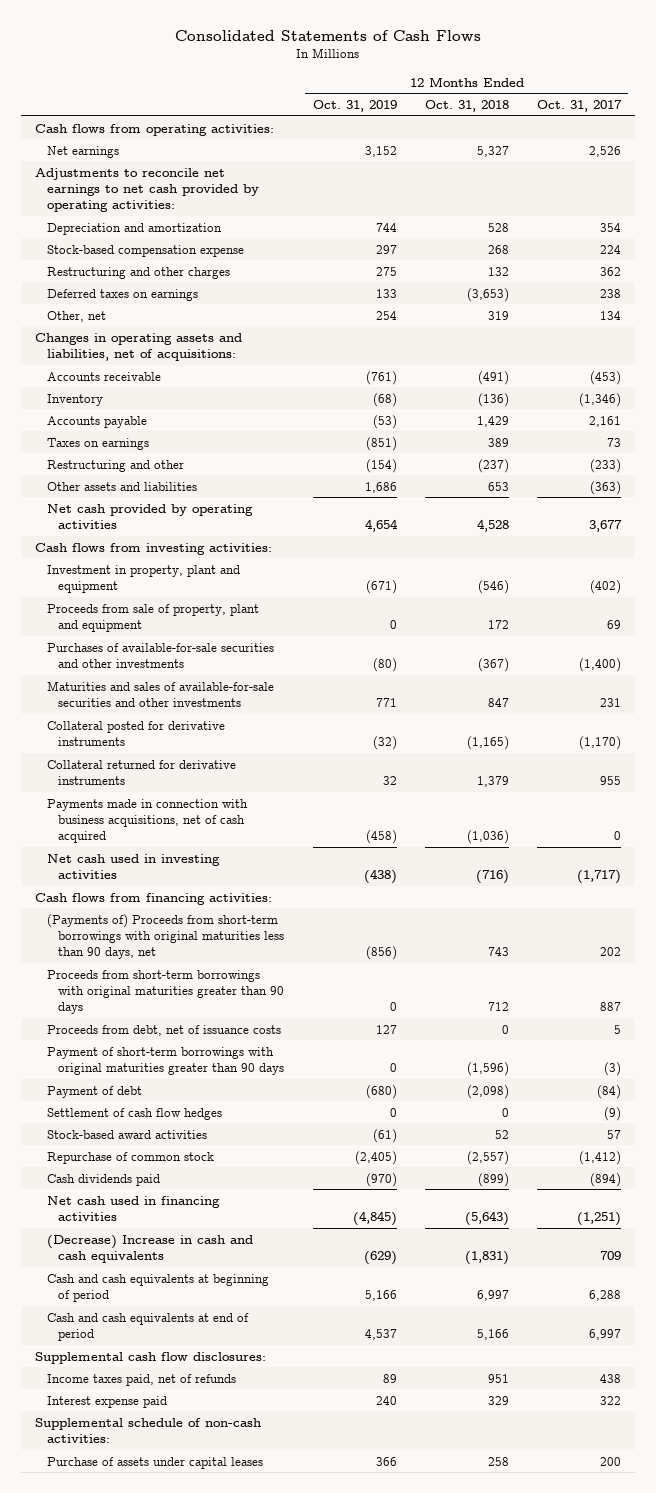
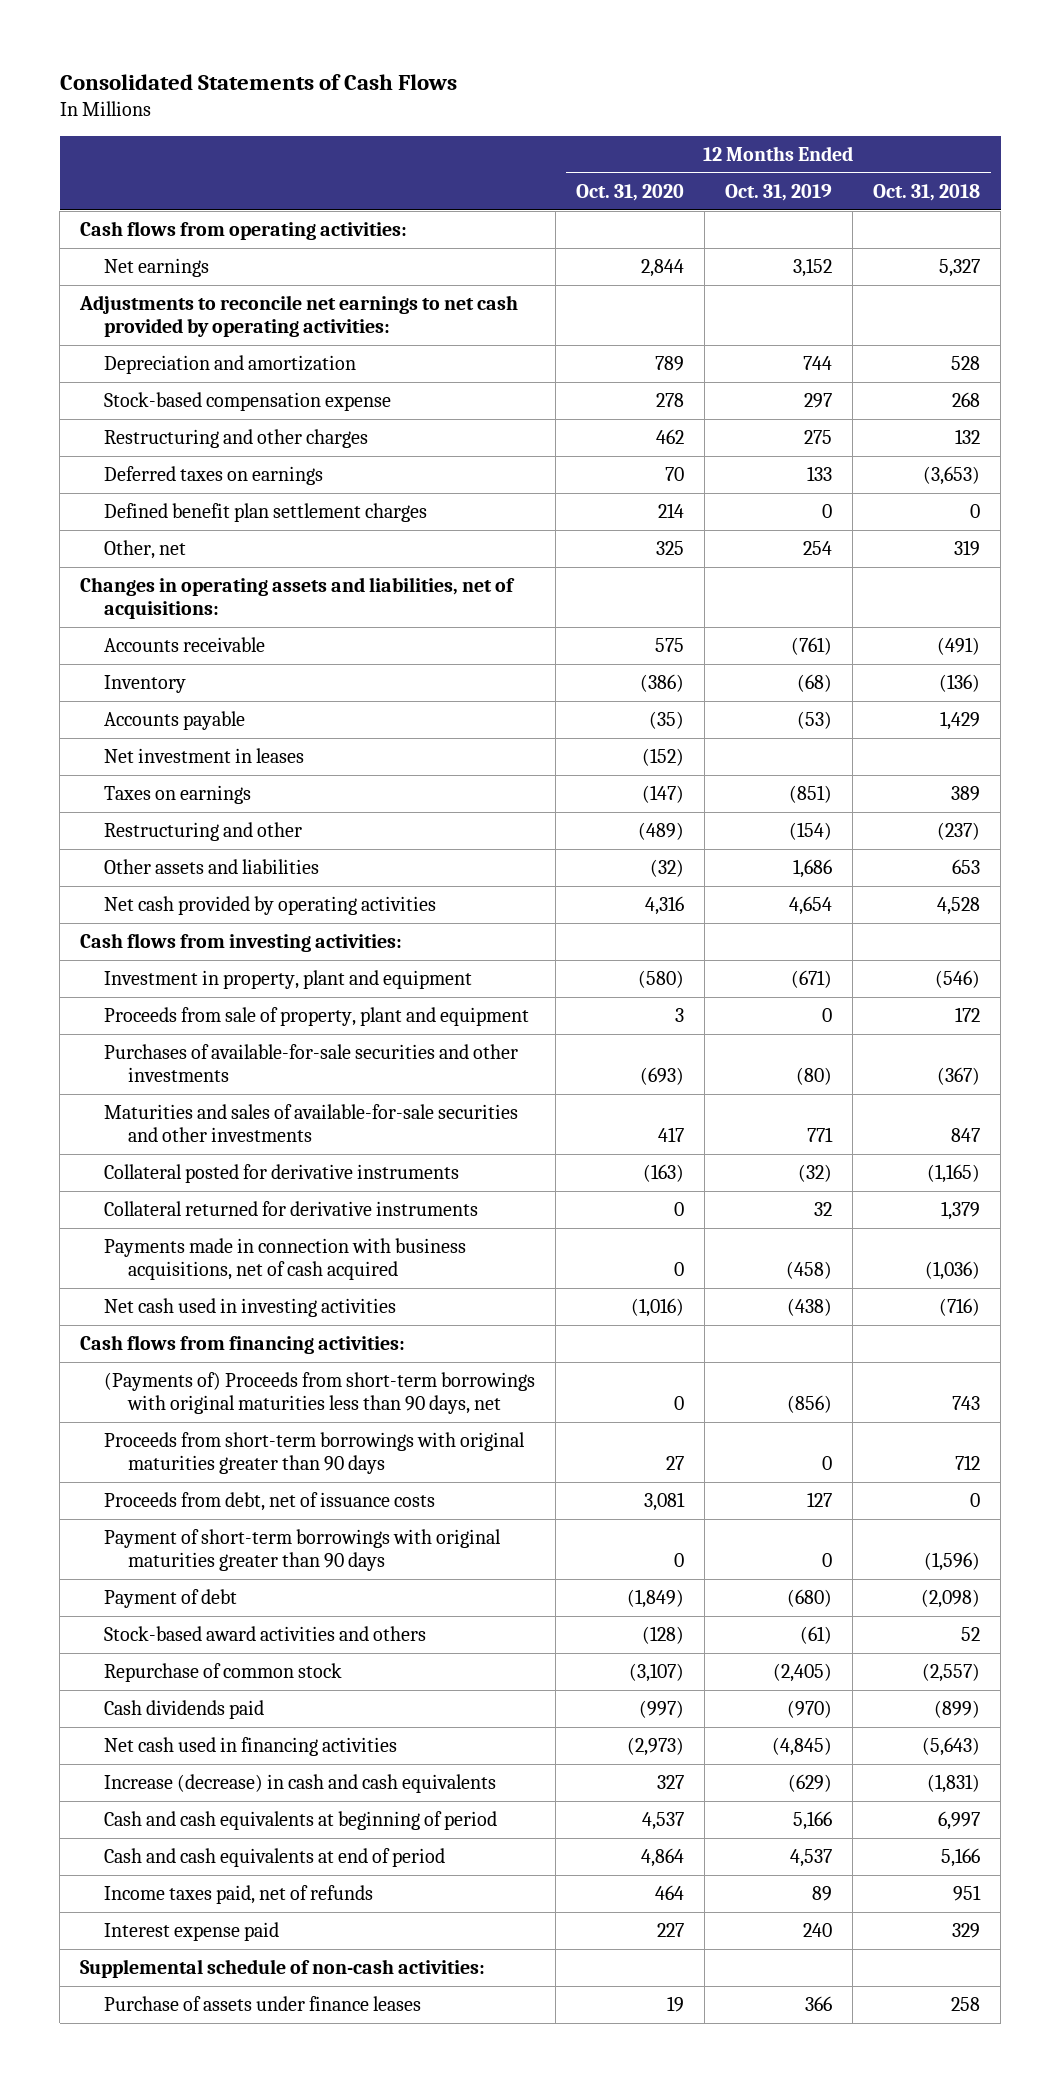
- | 12 Months Ended Oct. 31, 2019 | 12 Months Ended Oct. 31, 2018 | 12 Months Ended Oct. 31, 2017
+ | 12 Months Ended Oct. 31, 2020 | 12 Months Ended Oct. 31, 2019 | 12 Months Ended Oct. 31, 2018
+ Defined benefit plan settlement charges | 214 | 0 | 0
+ Net investment in leases | (152) | |
- Settlement of cash flow hedges | 0 | 0 | (9)
- Stock-based award activities | (61) | 52 | 57
+ Stock-based award activities and others | (128) | (61) | 52
- (Decrease) Increase in cash and cash equivalents | (629) | (1,831) | 709
+ Increase (decrease) in cash and cash equivalents | 327 | (629) | (1,831)
- Supplemental cash flow disclosures:
- Purchase of assets under capital leases | 366 | 258 | 200
+ Purchase of assets under finance leases | 19 | 366 | 258

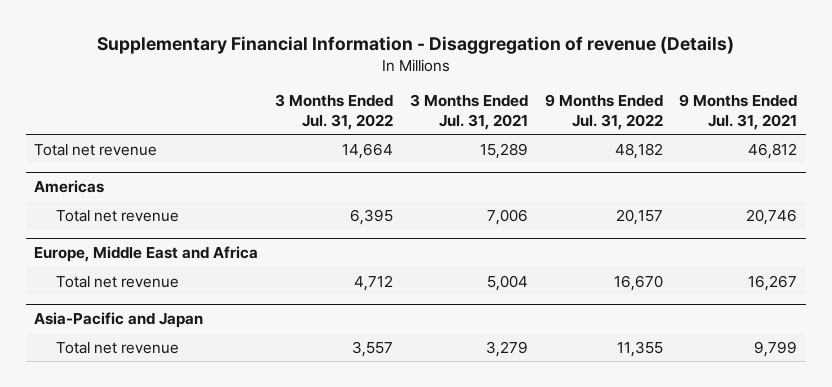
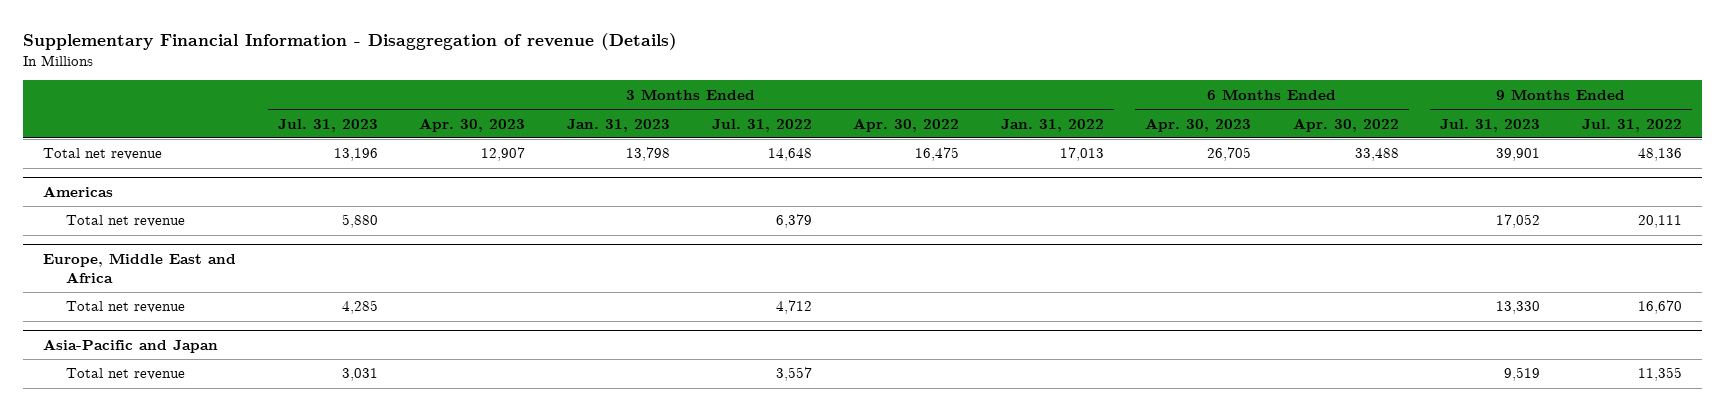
- | 3 Months Ended Jul. 31, 2022 | 3 Months Ended Jul. 31, 2021 | 9 Months Ended Jul. 31, 2022 | 9 Months Ended Jul. 31, 2021
+ | 3 Months Ended Jul. 31, 2023 | 3 Months Ended Apr. 30, 2023 | 3 Months Ended Jan. 31, 2023 | 3 Months Ended Jul. 31, 2022 | 3 Months Ended Apr. 30, 2022 | 3 Months Ended Jan. 31, 2022 | 6 Months Ended Apr. 30, 2023 | 6 Months Ended Apr. 30, 2022 | 9 Months Ended Jul. 31, 2023 | 9 Months Ended Jul. 31, 2022
- Total net revenue | 14,664 | 15,289 | 48,182 | 46,812
+ Total net revenue | 13,196 | 12,907 | 13,798 | 14,648 | 16,475 | 17,013 | 26,705 | 33,488 | 39,901 | 48,136
@ Americas
- Total net revenue | 6,395 | 7,006 | 20,157 | 20,746
+ Total net revenue | 5,880 | | | 6,379 | | | | | 17,052 | 20,111

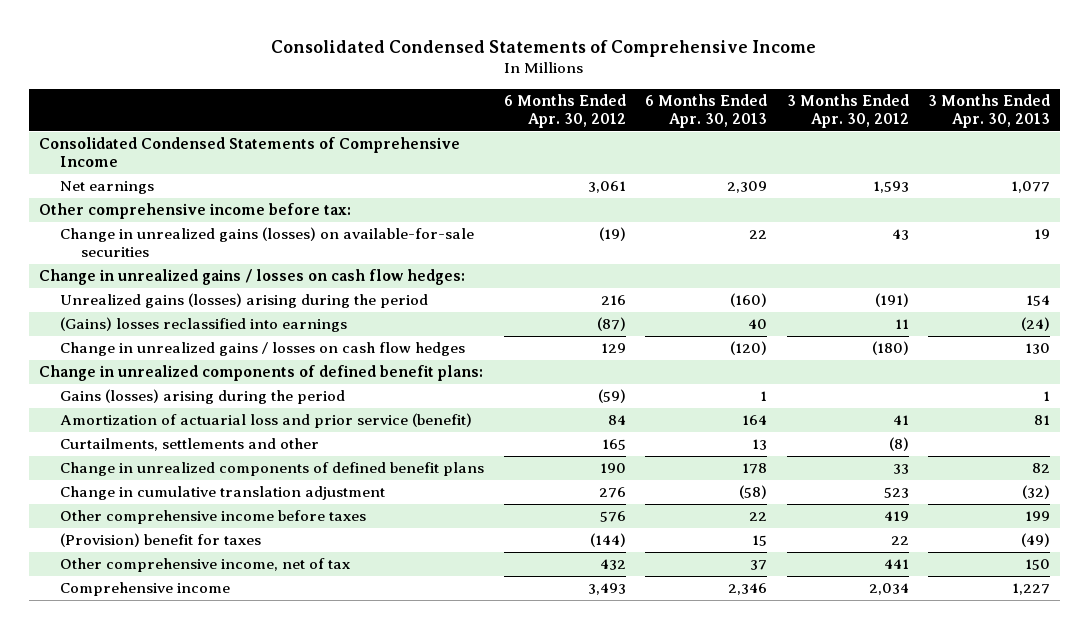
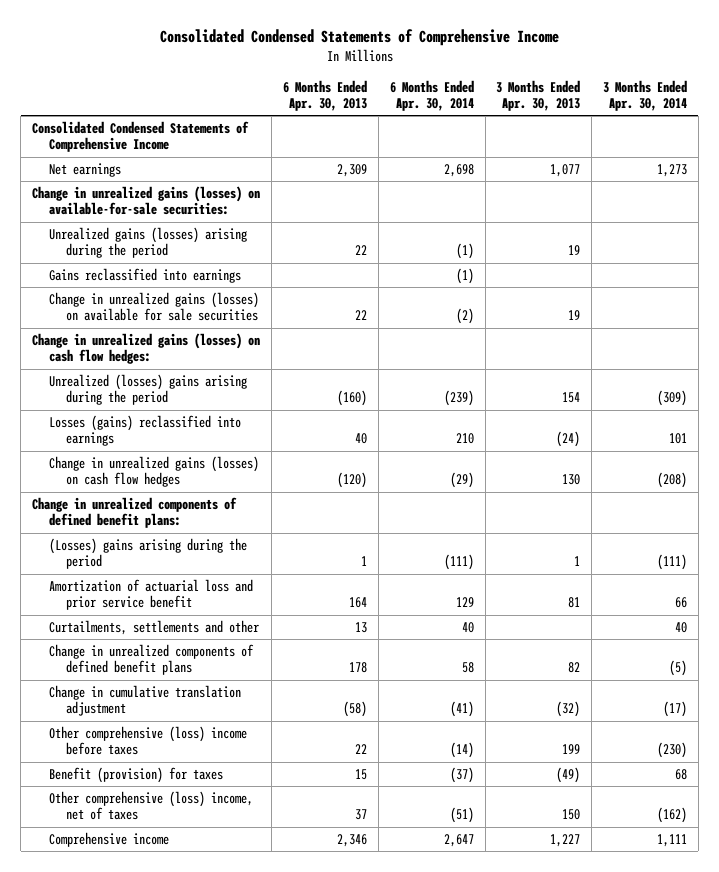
- | 6 Months Ended Apr. 30, 2012 | 6 Months Ended Apr. 30, 2013 | 3 Months Ended Apr. 30, 2012 | 3 Months Ended Apr. 30, 2013
+ | 6 Months Ended Apr. 30, 2013 | 6 Months Ended Apr. 30, 2014 | 3 Months Ended Apr. 30, 2013 | 3 Months Ended Apr. 30, 2014
- Other comprehensive income before tax:
- Change in unrealized gains (losses) on available-for-sale securities | (19) | 22 | 43 | 19
- Change in unrealized gains / losses on cash flow hedges:
- Unrealized gains (losses) arising during the period | 216 | (160) | (191) | 154
- (Gains) losses reclassified into earnings | (87) | 40 | 11 | (24)
- Change in unrealized gains / losses on cash flow hedges | 129 | (120) | (180) | 130
+ Change in unrealized gains (losses) on available-for-sale securities:
+ Unrealized gains (losses) arising during the period | 22 | (1) | 19 |
+ Gains reclassified into earnings | | (1) | |
+ Change in unrealized gains (losses) on available for sale securities | 22 | (2) | 19 |
+ Change in unrealized gains (losses) on cash flow hedges:
+ Unrealized (losses) gains arising during the period | (160) | (239) | 154 | (309)
+ Losses (gains) reclassified into earnings | 40 | 210 | (24) | 101
+ Change in unrealized gains (losses) on cash flow hedges | (120) | (29) | 130 | (208)
- Gains (losses) arising during the period | (59) | 1 | | 1
- Amortization of actuarial loss and prior service (benefit) | 84 | 164 | 41 | 81
+ (Losses) gains arising during the period | 1 | (111) | 1 | (111)
+ Amortization of actuarial loss and prior service benefit | 164 | 129 | 81 | 66
- Other comprehensive income before taxes | 576 | 22 | 419 | 199
- (Provision) benefit for taxes | (144) | 15 | 22 | (49)
- Other comprehensive income, net of tax | 432 | 37 | 441 | 150
+ Other comprehensive (loss) income before taxes | 22 | (14) | 199 | (230)
+ Benefit (provision) for taxes | 15 | (37) | (49) | 68
+ Other comprehensive (loss) income, net of taxes | 37 | (51) | 150 | (162)

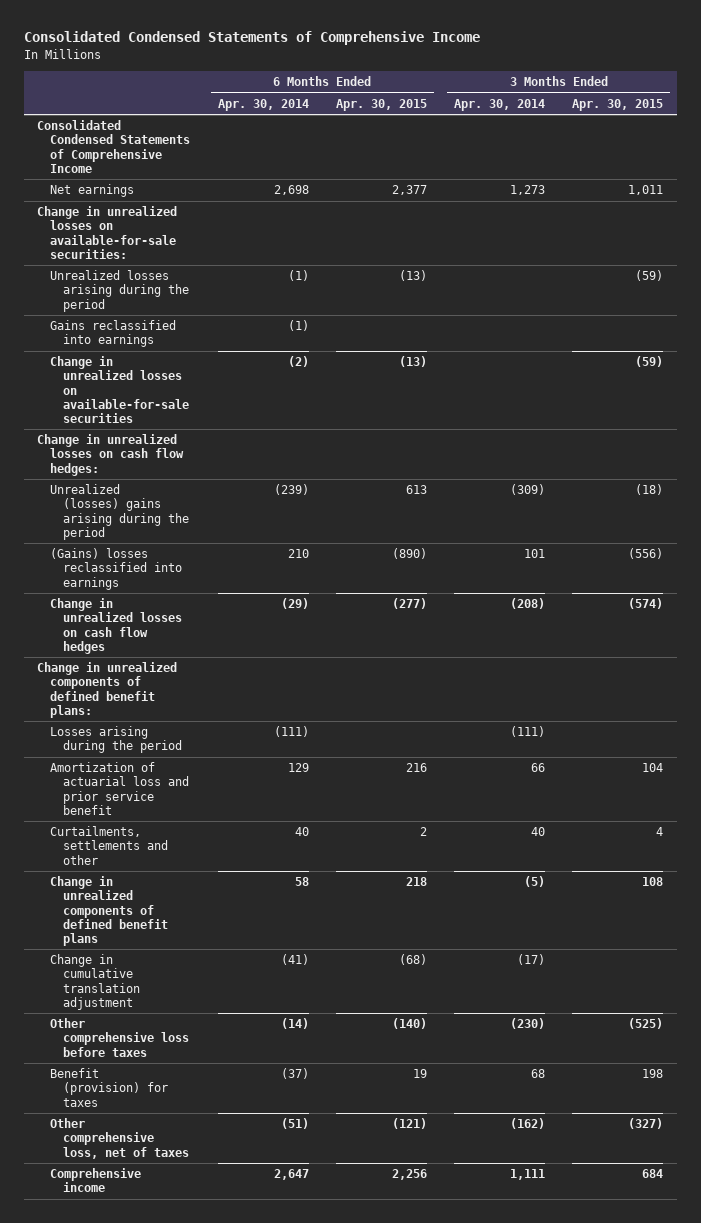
- | 6 Months Ended Apr. 30, 2013 | 6 Months Ended Apr. 30, 2014 | 3 Months Ended Apr. 30, 2013 | 3 Months Ended Apr. 30, 2014
+ | 6 Months Ended Apr. 30, 2014 | 6 Months Ended Apr. 30, 2015 | 3 Months Ended Apr. 30, 2014 | 3 Months Ended Apr. 30, 2015
- Change in unrealized gains (losses) on available-for-sale securities:
- Unrealized gains (losses) arising during the period | 22 | (1) | 19 |
+ Change in unrealized losses on available-for-sale securities:
+ Unrealized losses arising during the period | (1) | (13) | | (59)
- Change in unrealized gains (losses) on available for sale securities | 22 | (2) | 19 |
- Change in unrealized gains (losses) on cash flow hedges:
+ Change in unrealized losses on available-for-sale securities | (2) | (13) | | (59)
+ Change in unrealized losses on cash flow hedges:
- Losses (gains) reclassified into earnings | 40 | 210 | (24) | 101
- Change in unrealized gains (losses) on cash flow hedges | (120) | (29) | 130 | (208)
+ (Gains) losses reclassified into earnings | 210 | (890) | 101 | (556)
+ Change in unrealized losses on cash flow hedges | (29) | (277) | (208) | (574)
- (Losses) gains arising during the period | 1 | (111) | 1 | (111)
+ Losses arising during the period | (111) | | (111) |
- Other comprehensive (loss) income before taxes | 22 | (14) | 199 | (230)
+ Other comprehensive loss before taxes | (14) | (140) | (230) | (525)
- Other comprehensive (loss) income, net of taxes | 37 | (51) | 150 | (162)
+ Other comprehensive loss, net of taxes | (51) | (121) | (162) | (327)

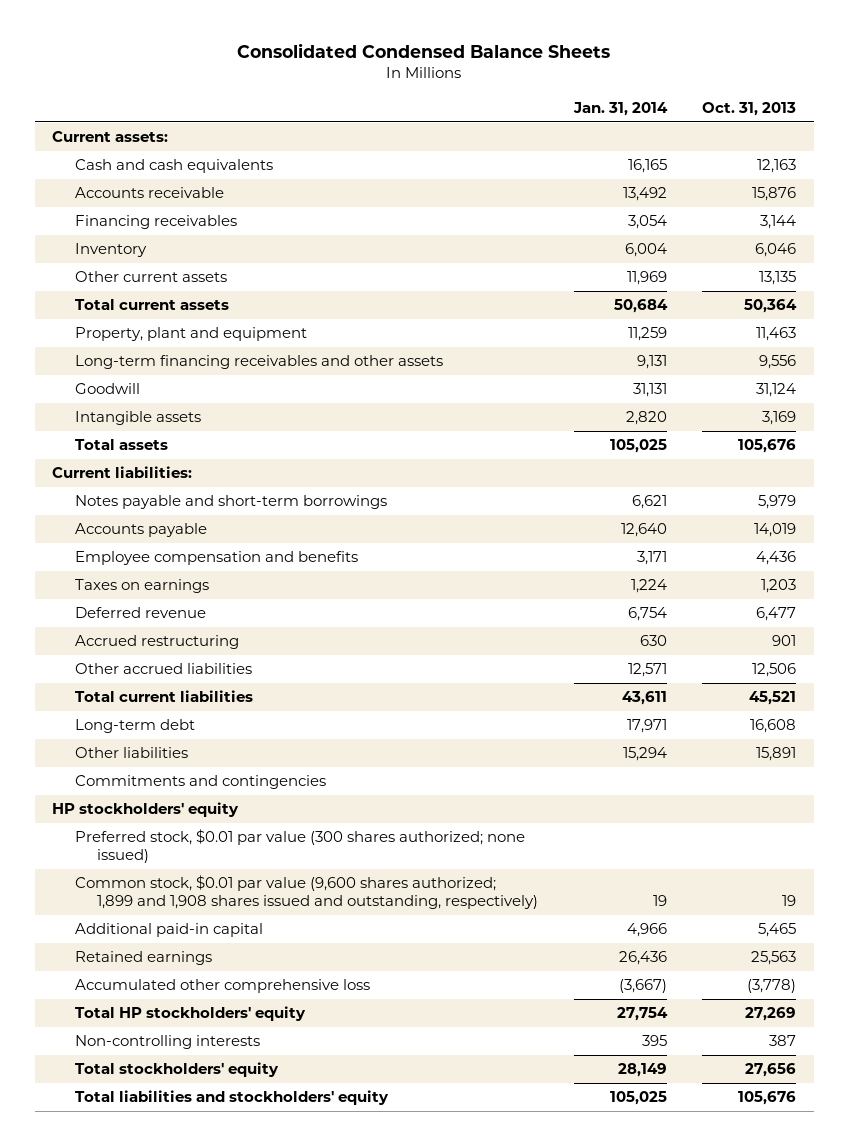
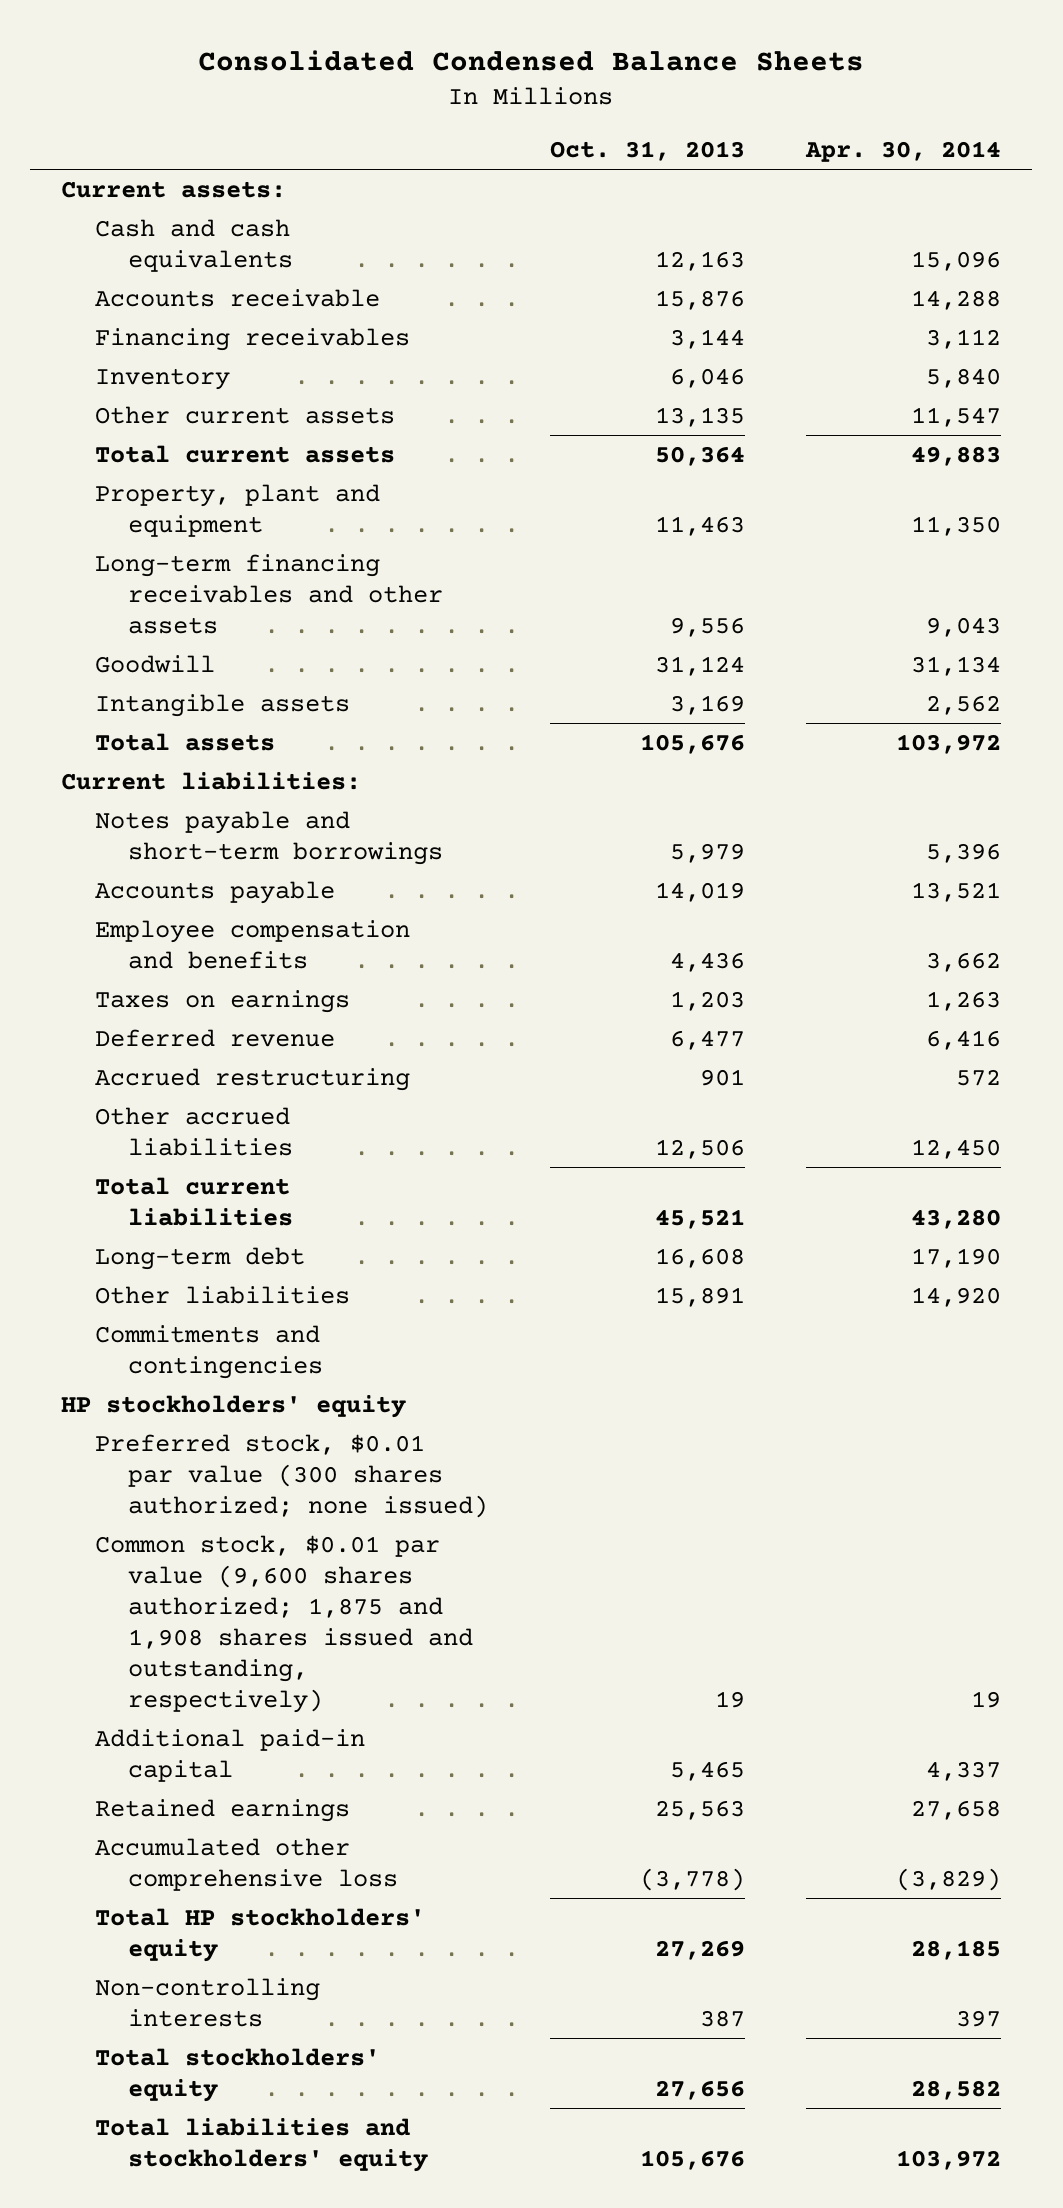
- | Jan. 31, 2014 | Oct. 31, 2013
+ | Oct. 31, 2013 | Apr. 30, 2014
- Common stock, $0.01 par value (9,600 shares authorized; 1,899 and 1,908 shares issued and outstanding, respectively) | 19 | 19
+ Common stock, $0.01 par value (9,600 shares authorized; 1,875 and 1,908 shares issued and outstanding, respectively) | 19 | 19

